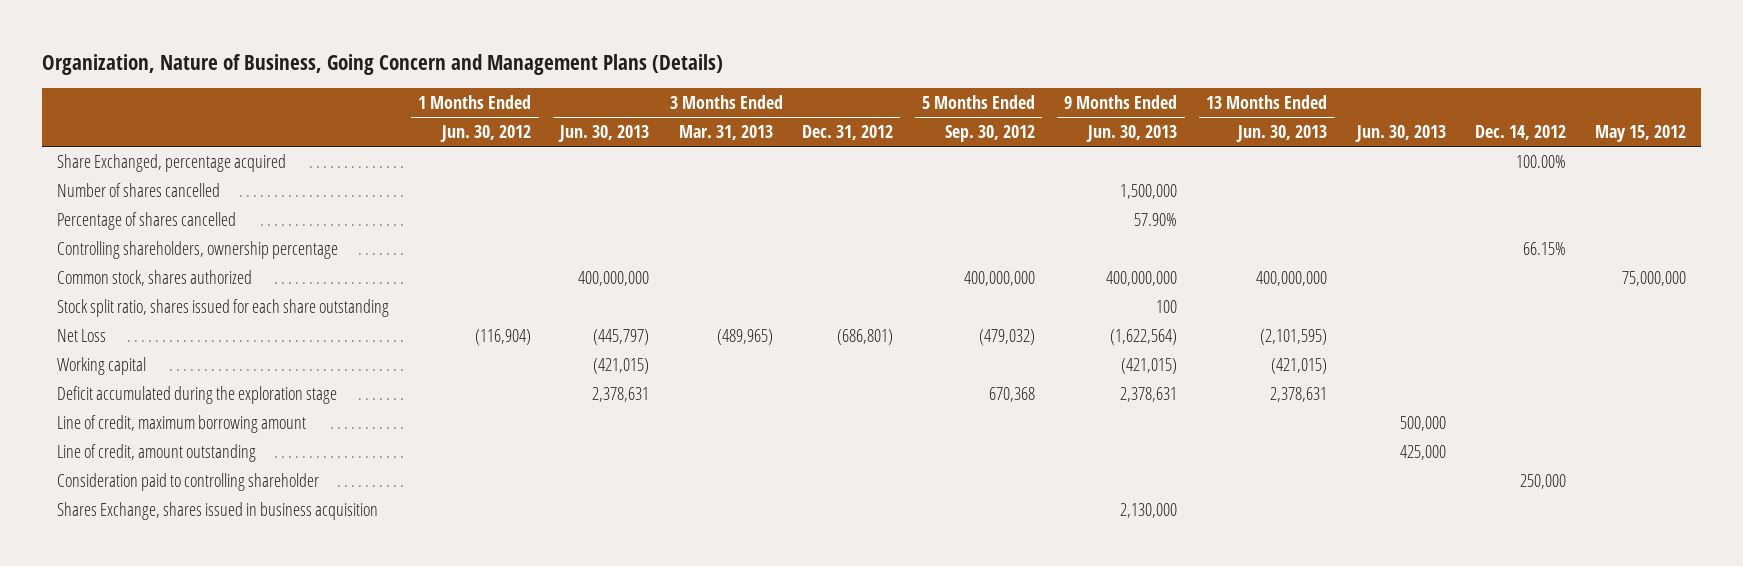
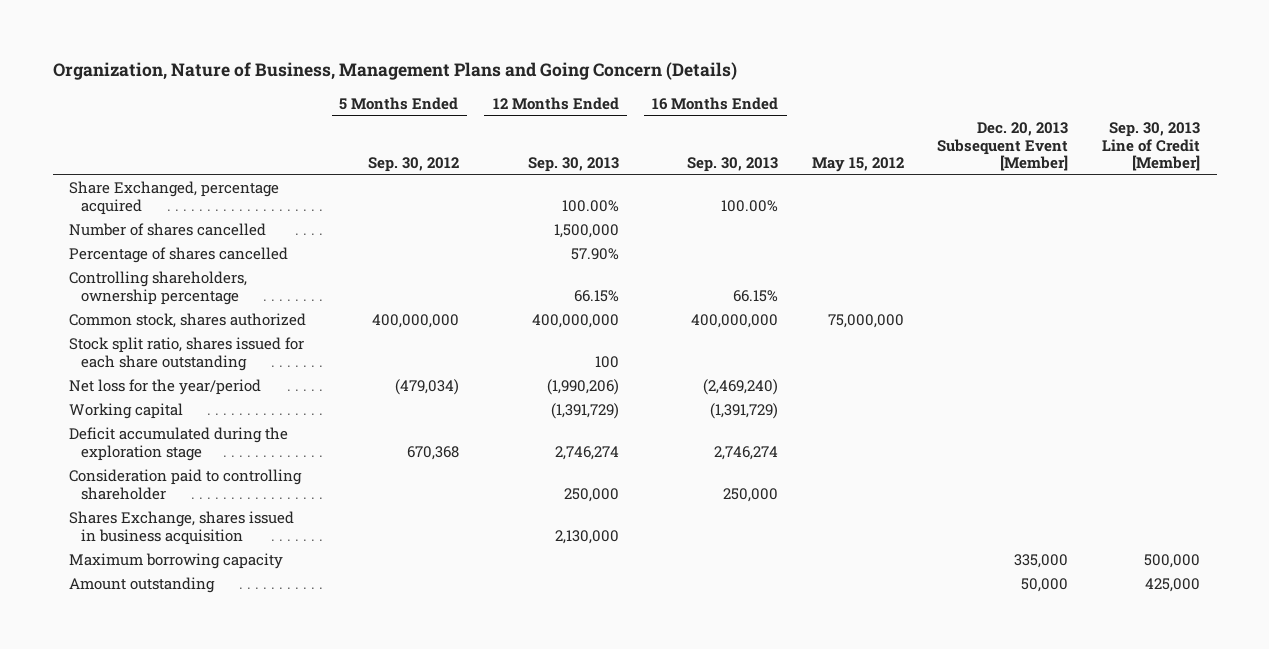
- Organization, Nature of Business, Going Concern and Management Plans (Details)
+ Organization, Nature of Business, Management Plans and Going Concern (Details)
- | 1 Months Ended Jun. 30, 2012 | 3 Months Ended Jun. 30, 2013 | 3 Months Ended Mar. 31, 2013 | 3 Months Ended Dec. 31, 2012 | 5 Months Ended Sep. 30, 2012 | 9 Months Ended Jun. 30, 2013 | 13 Months Ended Jun. 30, 2013 | Jun. 30, 2013 | Dec. 14, 2012 | May 15, 2012
+ | 5 Months Ended Sep. 30, 2012 | 12 Months Ended Sep. 30, 2013 | 16 Months Ended Sep. 30, 2013 | May 15, 2012 | Dec. 20, 2013 Subsequent Event [Member] | Sep. 30, 2013 Line of Credit [Member]
- Net Loss | (116,904) | (445,797) | (489,965) | (686,801) | (479,032) | (1,622,564) | (2,101,595) | | |
+ Net loss for the year/period | (479,034) | (1,990,206) | (2,469,240) | | |
- Line of credit, maximum borrowing amount | | | | | | | | 500,000 | |
- Line of credit, amount outstanding | | | | | | | | 425,000 | |
+ Maximum borrowing capacity | | | | | 335,000 | 500,000
+ Amount outstanding | | | | | 50,000 | 425,000

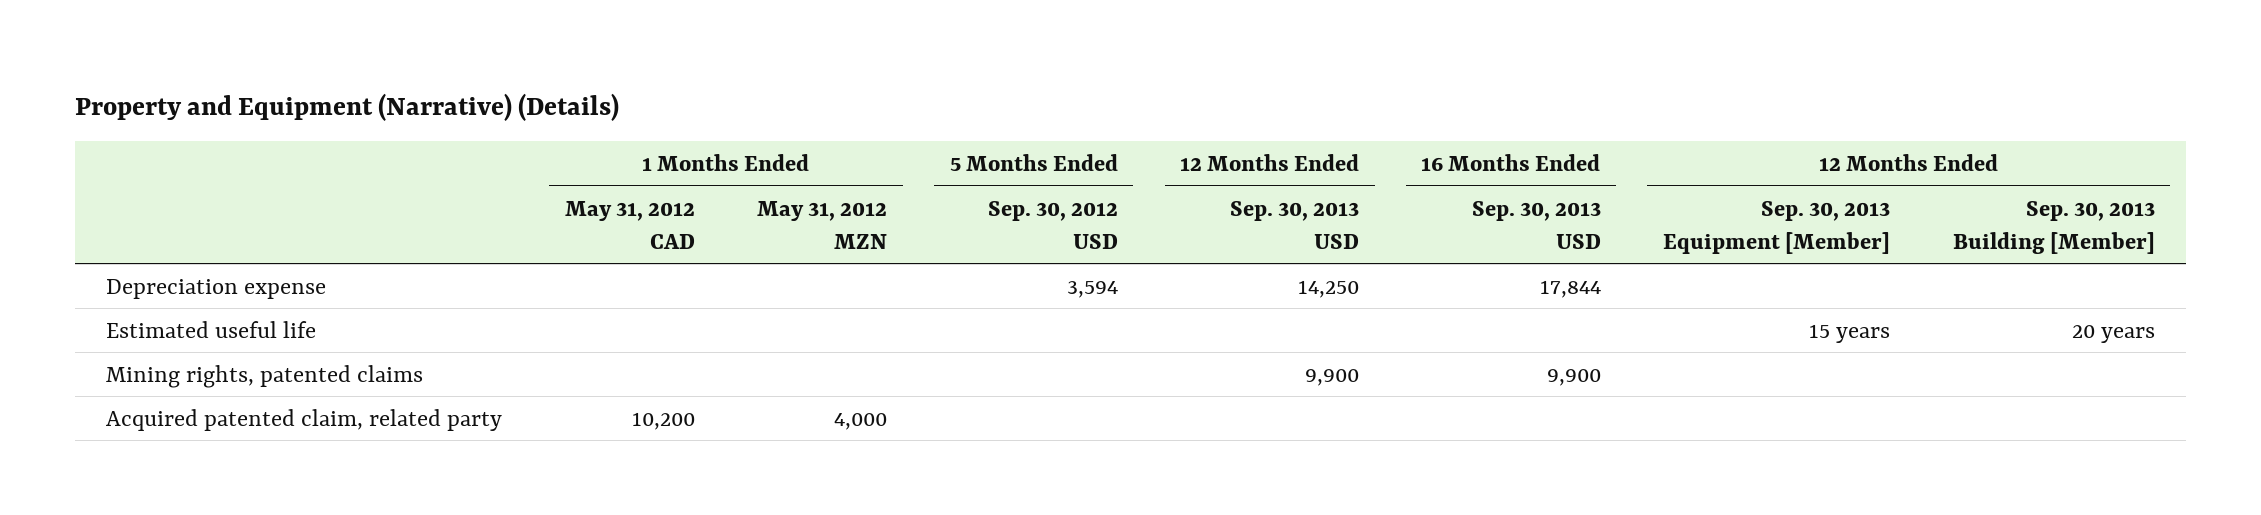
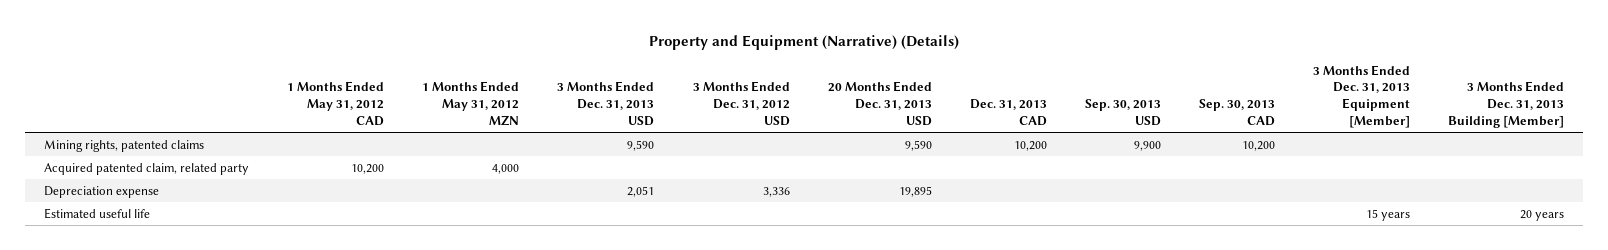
- | 1 Months Ended May 31, 2012 CAD | 1 Months Ended May 31, 2012 MZN | 5 Months Ended Sep. 30, 2012 USD | 12 Months Ended Sep. 30, 2013 USD | 16 Months Ended Sep. 30, 2013 USD | 12 Months Ended Sep. 30, 2013 Equipment [Member] | 12 Months Ended Sep. 30, 2013 Building [Member]
+ | 1 Months Ended May 31, 2012 CAD | 1 Months Ended May 31, 2012 MZN | 3 Months Ended Dec. 31, 2013 USD | 3 Months Ended Dec. 31, 2012 USD | 20 Months Ended Dec. 31, 2013 USD | Dec. 31, 2013 CAD | Sep. 30, 2013 USD | Sep. 30, 2013 CAD | 3 Months Ended Dec. 31, 2013 Equipment [Member] | 3 Months Ended Dec. 31, 2013 Building [Member]
moved down: Depreciation expense | | | 2,051 | 3,336 | 19,895 | | | | |
moved down: Estimated useful life | | | | | | | | | 15 years | 20 years

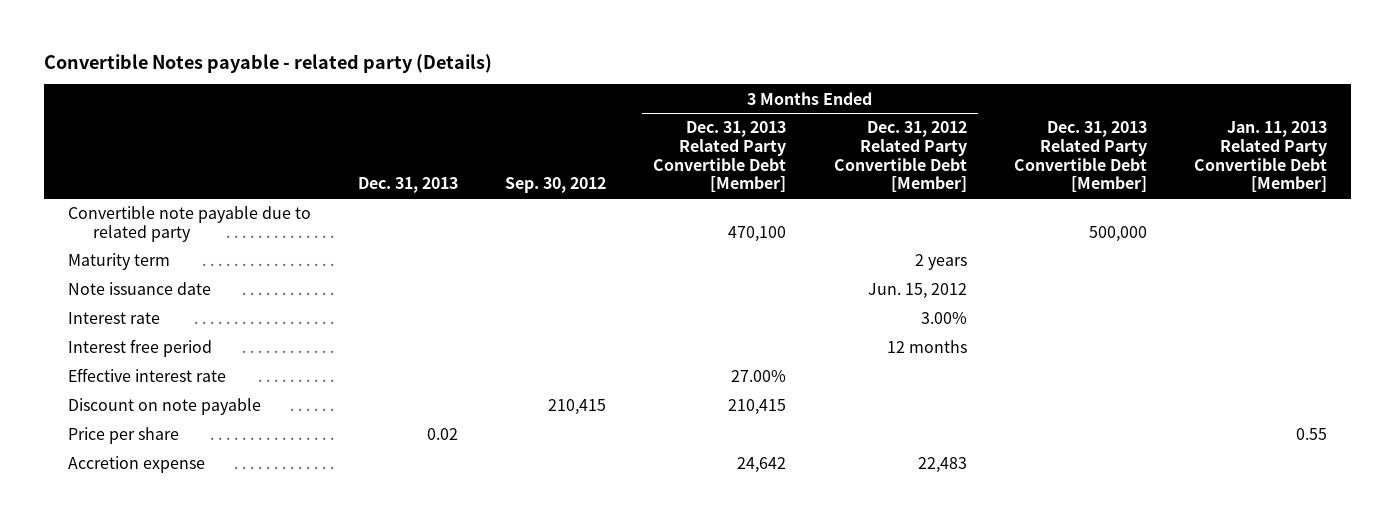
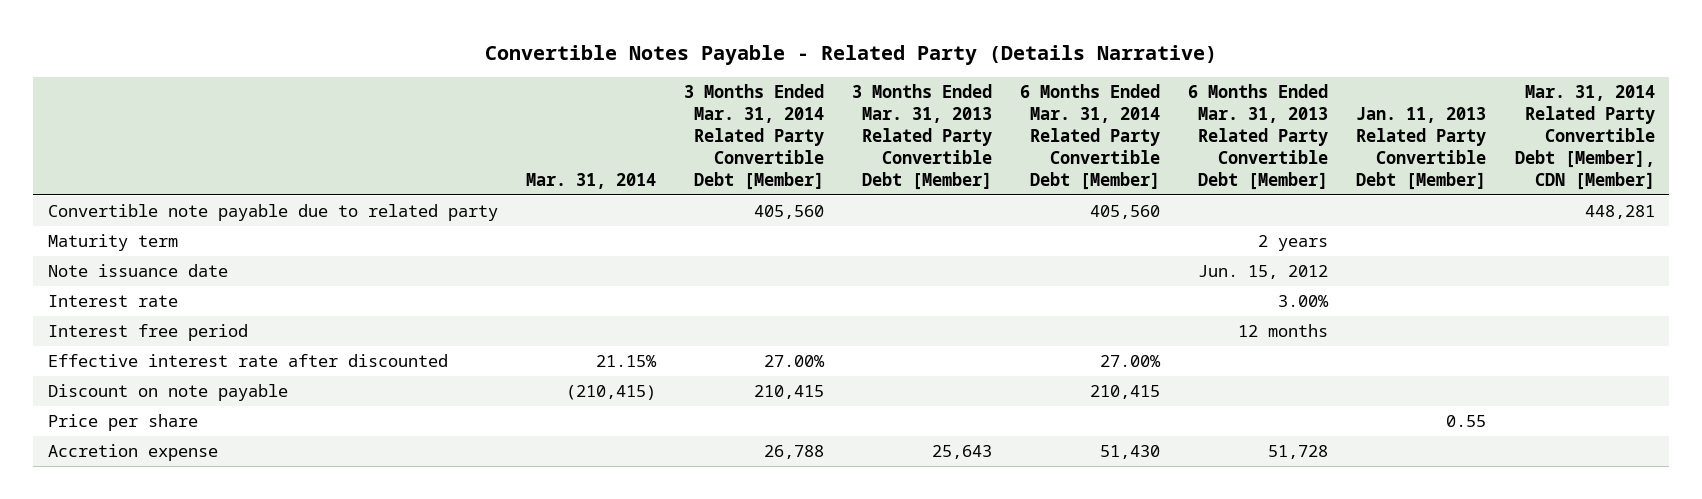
- Convertible Notes payable - related party (Details)
+ Convertible Notes Payable - Related Party (Details Narrative)
- | Dec. 31, 2013 | Sep. 30, 2012 | 3 Months Ended Dec. 31, 2013 Related Party Convertible Debt [Member] | 3 Months Ended Dec. 31, 2012 Related Party Convertible Debt [Member] | Dec. 31, 2013 Related Party Convertible Debt [Member] | Jan. 11, 2013 Related Party Convertible Debt [Member]
+ | Mar. 31, 2014 | 3 Months Ended Mar. 31, 2014 Related Party Convertible Debt [Member] | 3 Months Ended Mar. 31, 2013 Related Party Convertible Debt [Member] | 6 Months Ended Mar. 31, 2014 Related Party Convertible Debt [Member] | 6 Months Ended Mar. 31, 2013 Related Party Convertible Debt [Member] | Jan. 11, 2013 Related Party Convertible Debt [Member] | Mar. 31, 2014 Related Party Convertible Debt [Member], CDN [Member]
- Effective interest rate | | | 27.00% | | |
+ Effective interest rate after discounted | 21.15% | 27.00% | | 27.00% | | |

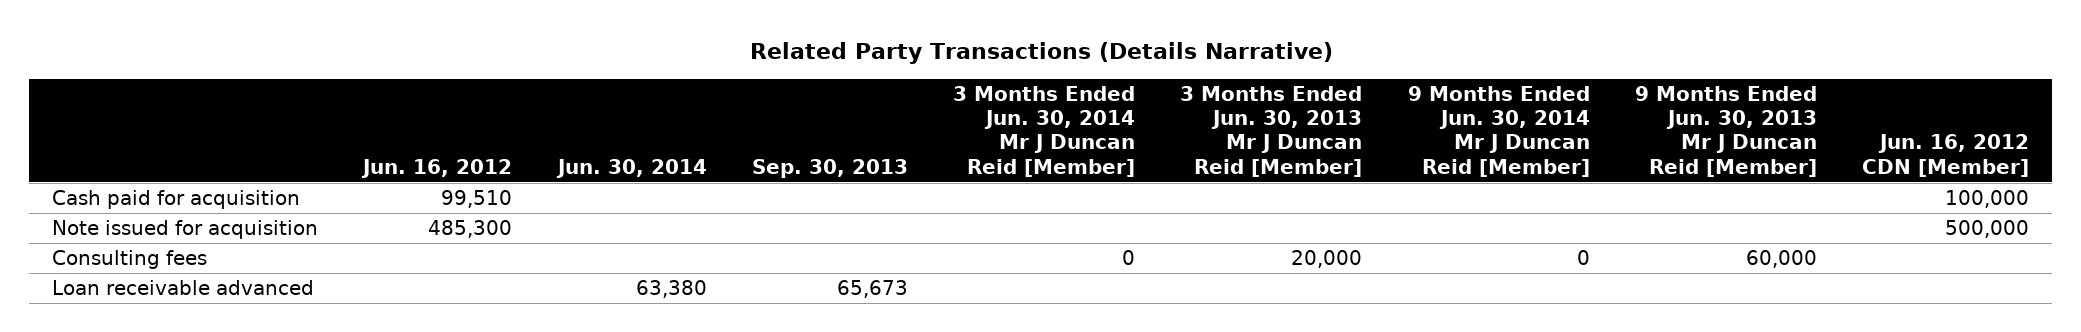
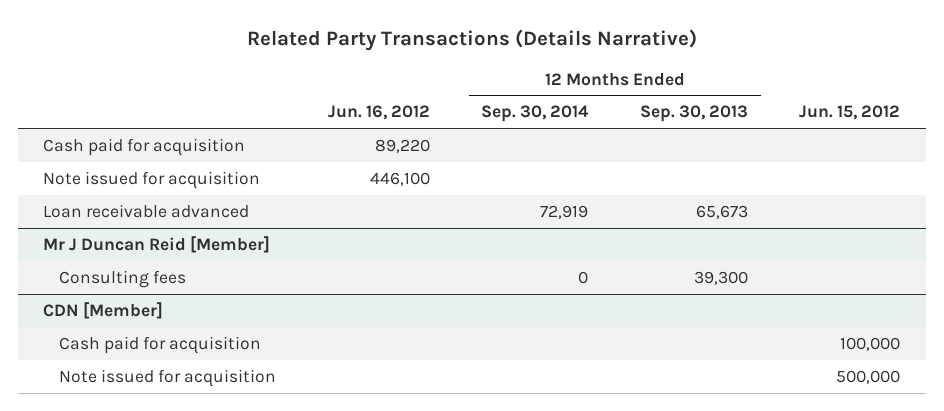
- | Jun. 16, 2012 | Jun. 30, 2014 | Sep. 30, 2013 | 3 Months Ended Jun. 30, 2014 Mr J Duncan Reid [Member] | 3 Months Ended Jun. 30, 2013 Mr J Duncan Reid [Member] | 9 Months Ended Jun. 30, 2014 Mr J Duncan Reid [Member] | 9 Months Ended Jun. 30, 2013 Mr J Duncan Reid [Member] | Jun. 16, 2012 CDN [Member]
+ | Jun. 16, 2012 | 12 Months Ended Sep. 30, 2014 | 12 Months Ended Sep. 30, 2013 | Jun. 15, 2012
- Cash paid for acquisition | 99,510 | | | | | | | 100,000
- Note issued for acquisition | 485,300 | | | | | | | 500,000
- Consulting fees | | | | 0 | 20,000 | 0 | 60,000 |
+ Cash paid for acquisition | 89,220 | | |
+ Note issued for acquisition | 446,100 | | |
+ Mr J Duncan Reid [Member]
+ Consulting fees | | 0 | 39,300 |
+ CDN [Member]
+ Cash paid for acquisition | | | | 100,000
+ Note issued for acquisition | | | | 500,000

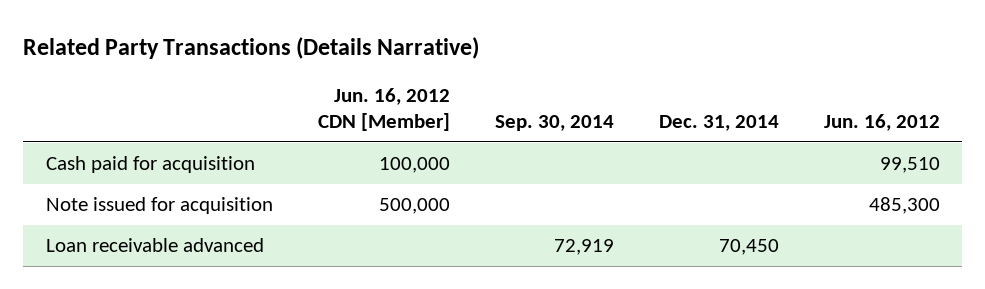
- | Jun. 16, 2012 | 12 Months Ended Sep. 30, 2014 | 12 Months Ended Sep. 30, 2013 | Jun. 15, 2012
+ | Jun. 16, 2012 CDN [Member] | Sep. 30, 2014 | Dec. 31, 2014 | Jun. 16, 2012
- Cash paid for acquisition | 89,220 | | |
- Note issued for acquisition | 446,100 | | |
+ Cash paid for acquisition | 100,000 | | | 99,510
+ Note issued for acquisition | 500,000 | | | 485,300
- Mr J Duncan Reid [Member]
- Consulting fees | | 0 | 39,300 |
- CDN [Member]
- Cash paid for acquisition | | | | 100,000
- Note issued for acquisition | | | | 500,000

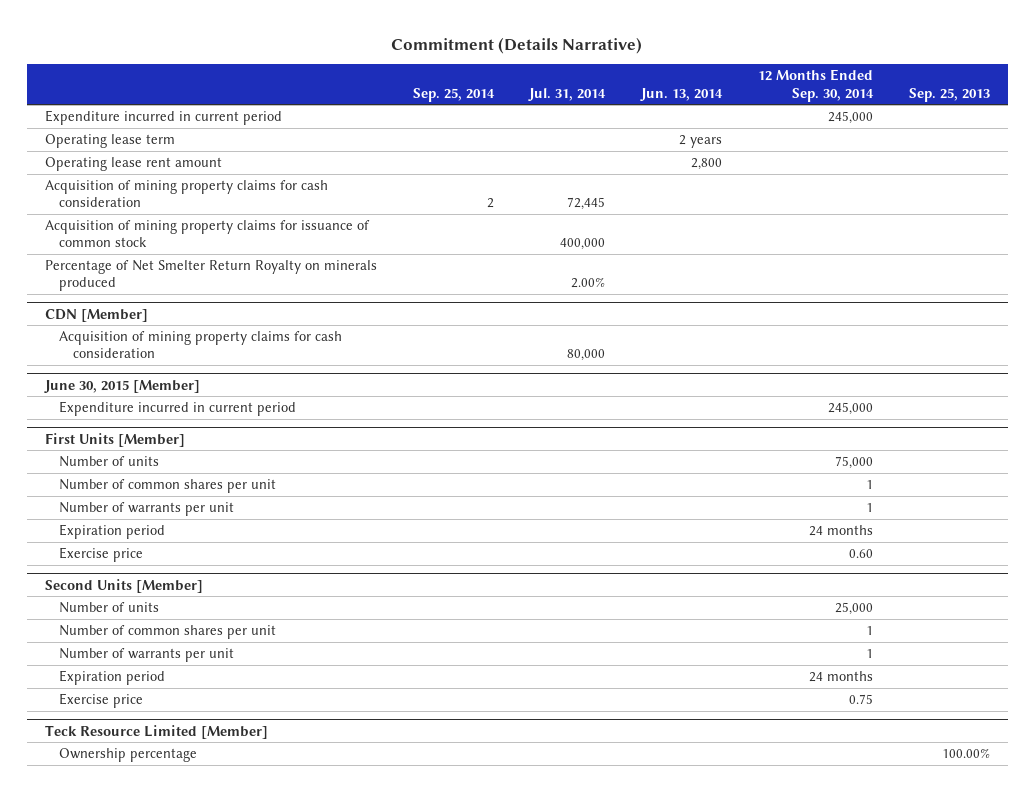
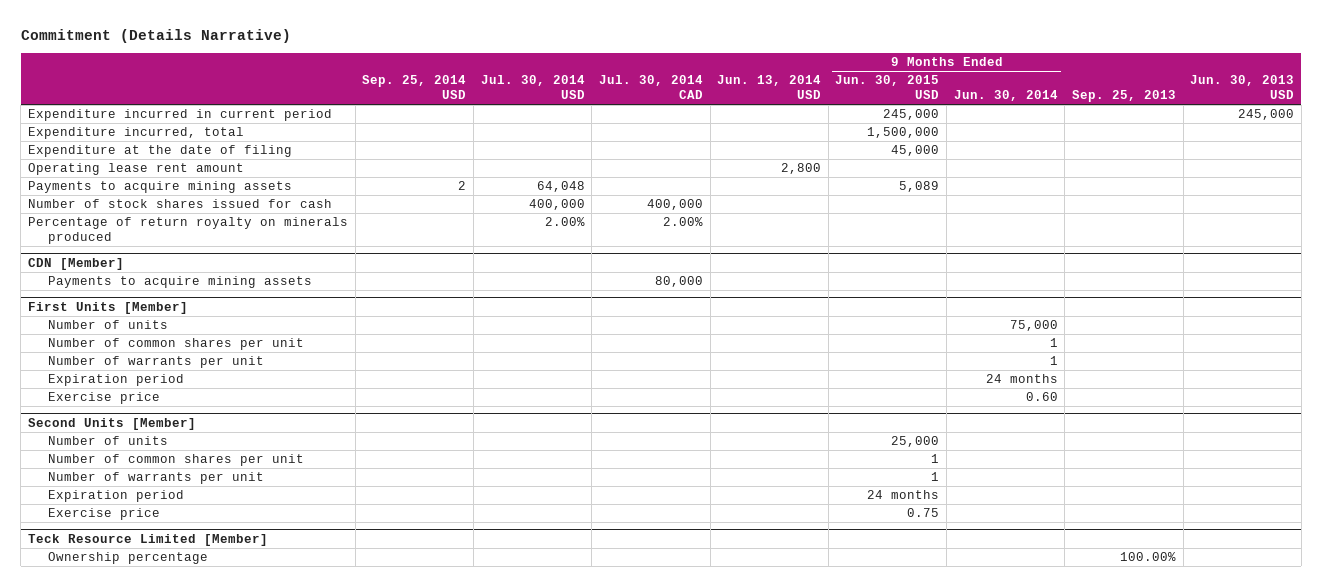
- | Sep. 25, 2014 | Jul. 31, 2014 | Jun. 13, 2014 | 12 Months Ended Sep. 30, 2014 | Sep. 25, 2013
+ | Sep. 25, 2014 USD | Jul. 30, 2014 USD | Jul. 30, 2014 CAD | Jun. 13, 2014 USD | 9 Months Ended Jun. 30, 2015 USD | 9 Months Ended Jun. 30, 2014 | Sep. 25, 2013 | Jun. 30, 2013 USD
- Operating lease term | | | 2 years | |
+ Expenditure incurred, total | | | | | 1,500,000 | | |
+ Expenditure at the date of filing | | | | | 45,000 | | |
- Acquisition of mining property claims for cash consideration | 2 | 72,445 | | |
- Acquisition of mining property claims for issuance of common stock | | 400,000 | | |
- Percentage of Net Smelter Return Royalty on minerals produced | | 2.00% | | |
+ Payments to acquire mining assets | 2 | 64,048 | | | 5,089 | | |
+ Number of stock shares issued for cash | | 400,000 | 400,000 | | | | |
+ Percentage of return royalty on minerals produced | | 2.00% | 2.00% | | | | |
@ CDN [Member]
- Acquisition of mining property claims for cash consideration | | 80,000 | | |
- June 30, 2015 [Member]
- Expenditure incurred in current period | | | | 245,000 |
@ CDN [Member]
+ Payments to acquire mining assets | | | 80,000 | | | | |

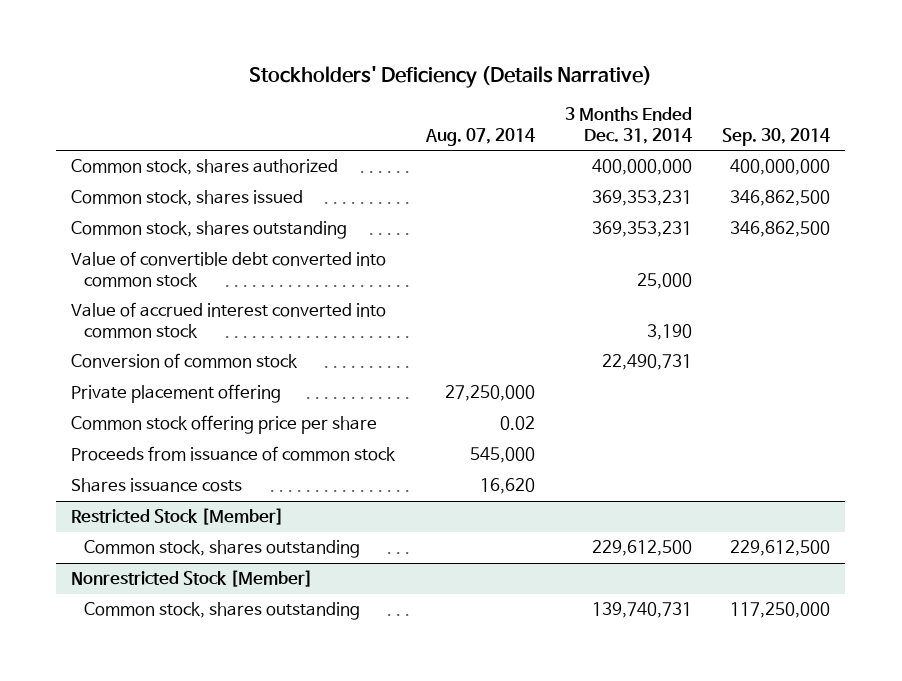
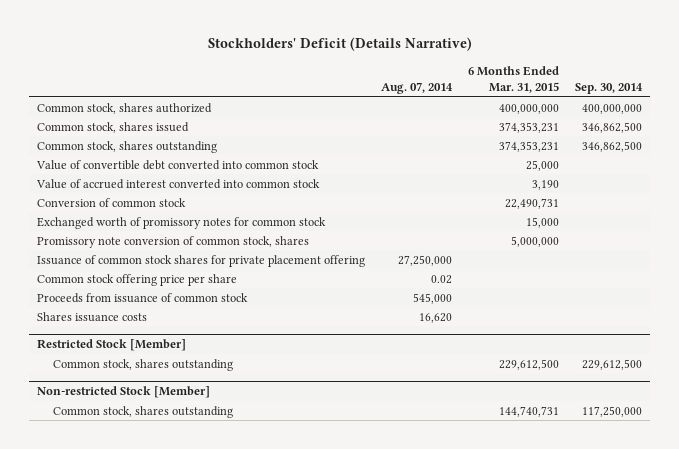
- Stockholders' Deficiency (Details Narrative)
+ Stockholders' Deficit (Details Narrative)
- | Aug. 07, 2014 | 3 Months Ended Dec. 31, 2014 | Sep. 30, 2014
+ | Aug. 07, 2014 | 6 Months Ended Mar. 31, 2015 | Sep. 30, 2014
- Private placement offering | 27,250,000 | |
+ Exchanged worth of promissory notes for common stock | | 15,000 |
+ Promissory note conversion of common stock, shares | | 5,000,000 |
+ Issuance of common stock shares for private placement offering | 27,250,000 | |
- Nonrestricted Stock [Member]
+ Non-restricted Stock [Member]

